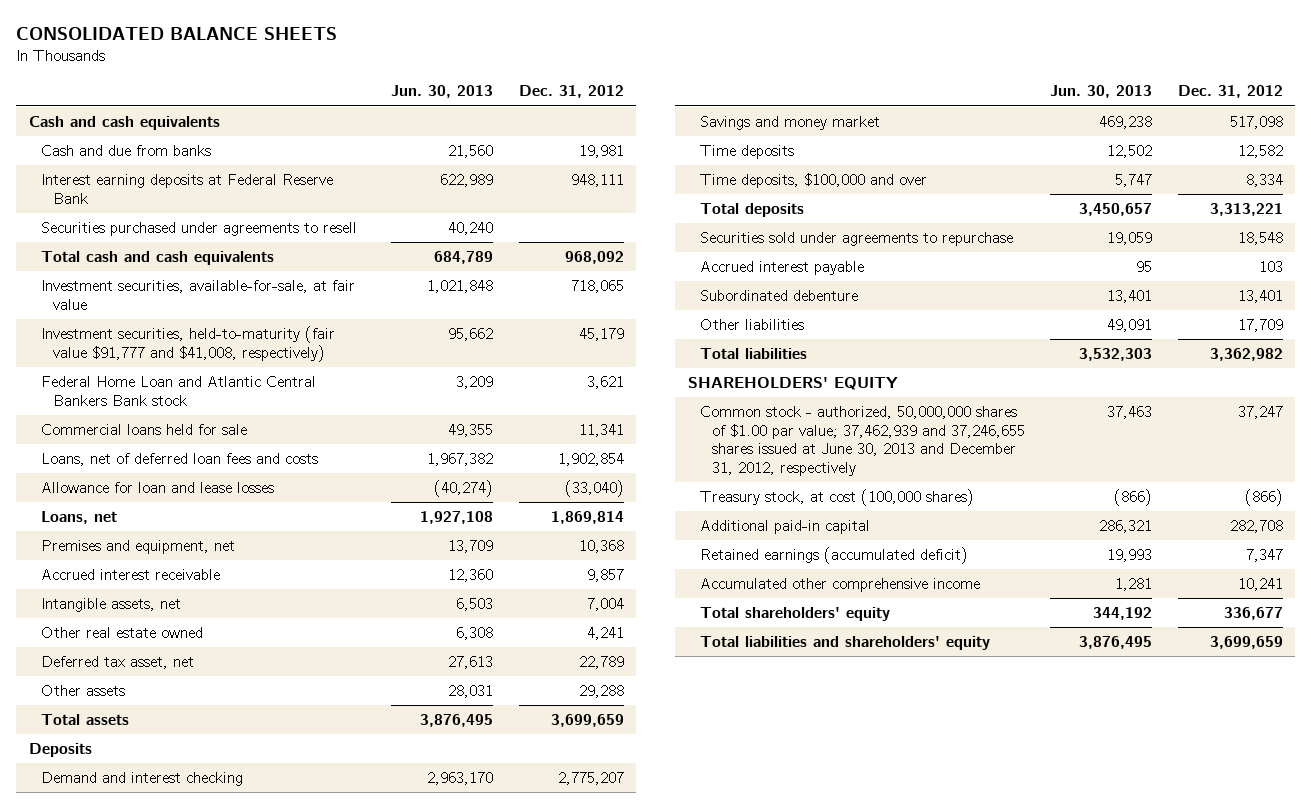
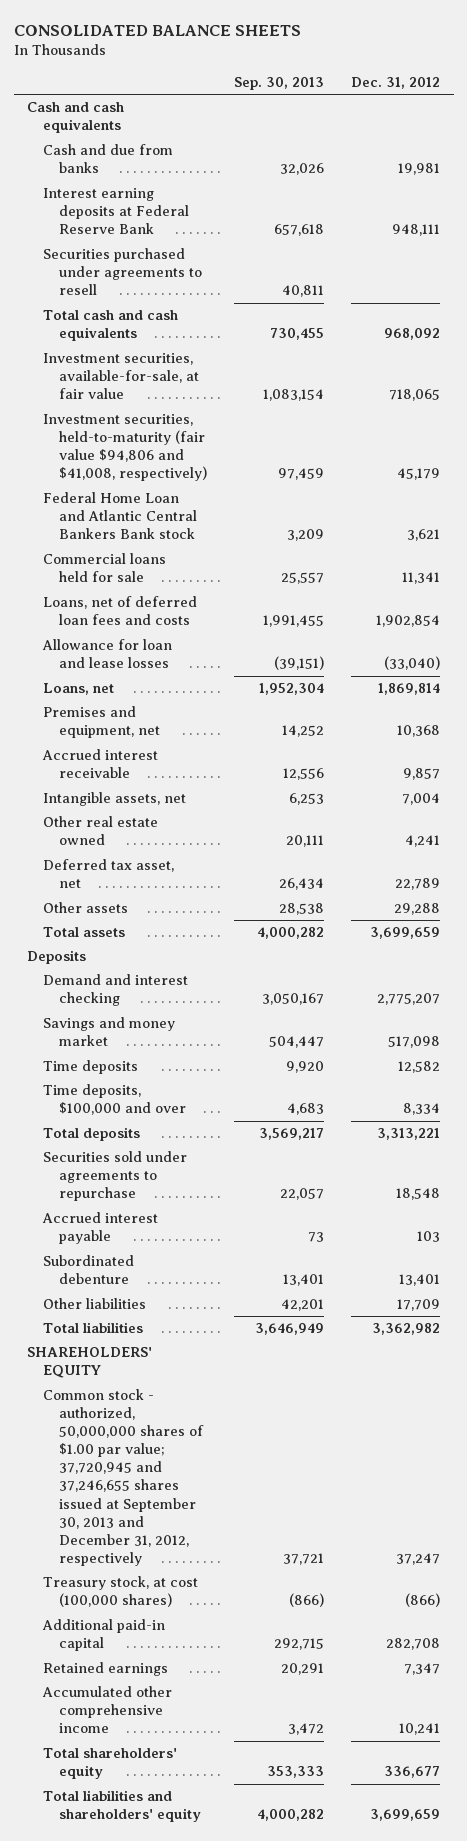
- | Jun. 30, 2013 | Dec. 31, 2012
+ | Sep. 30, 2013 | Dec. 31, 2012
- Investment securities, held-to-maturity (fair value $91,777 and $41,008, respectively) | 95,662 | 45,179
+ Investment securities, held-to-maturity (fair value $94,806 and $41,008, respectively) | 97,459 | 45,179
- Common stock - authorized, 50,000,000 shares of $1.00 par value; 37,462,939 and 37,246,655 shares issued at June 30, 2013 and December 31, 2012, respectively | 37,463 | 37,247
+ Common stock - authorized, 50,000,000 shares of $1.00 par value; 37,720,945 and 37,246,655 shares issued at September 30, 2013 and December 31, 2012, respectively | 37,721 | 37,247
- Retained earnings (accumulated deficit) | 19,993 | 7,347
+ Retained earnings | 20,291 | 7,347

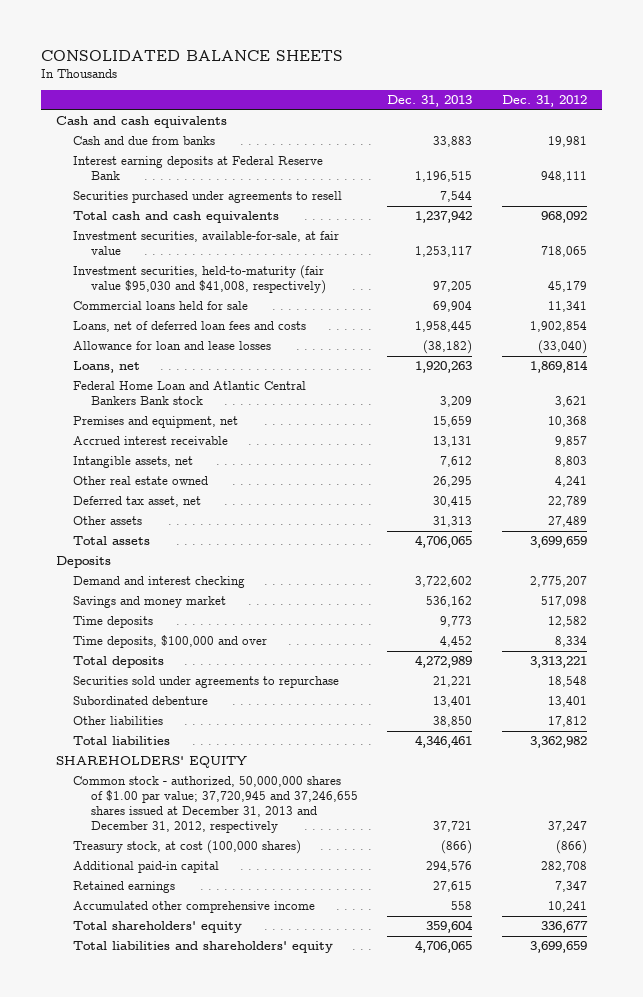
- | Sep. 30, 2013 | Dec. 31, 2012
+ | Dec. 31, 2013 | Dec. 31, 2012
- Investment securities, held-to-maturity (fair value $94,806 and $41,008, respectively) | 97,459 | 45,179
+ Investment securities, held-to-maturity (fair value $95,030 and $41,008, respectively) | 97,205 | 45,179
moved down: Federal Home Loan and Atlantic Central Bankers Bank stock | 3,209 | 3,621
- Intangible assets, net | 6,253 | 7,004
+ Intangible assets, net | 7,612 | 8,803
- Other assets | 28,538 | 29,288
+ Other assets | 31,313 | 27,489
- Accrued interest payable | 73 | 103
- Other liabilities | 42,201 | 17,709
+ Other liabilities | 38,850 | 17,812
- Common stock - authorized, 50,000,000 shares of $1.00 par value; 37,720,945 and 37,246,655 shares issued at September 30, 2013 and December 31, 2012, respectively | 37,721 | 37,247
+ Common stock - authorized, 50,000,000 shares of $1.00 par value; 37,720,945 and 37,246,655 shares issued at December 31, 2013 and December 31, 2012, respectively | 37,721 | 37,247

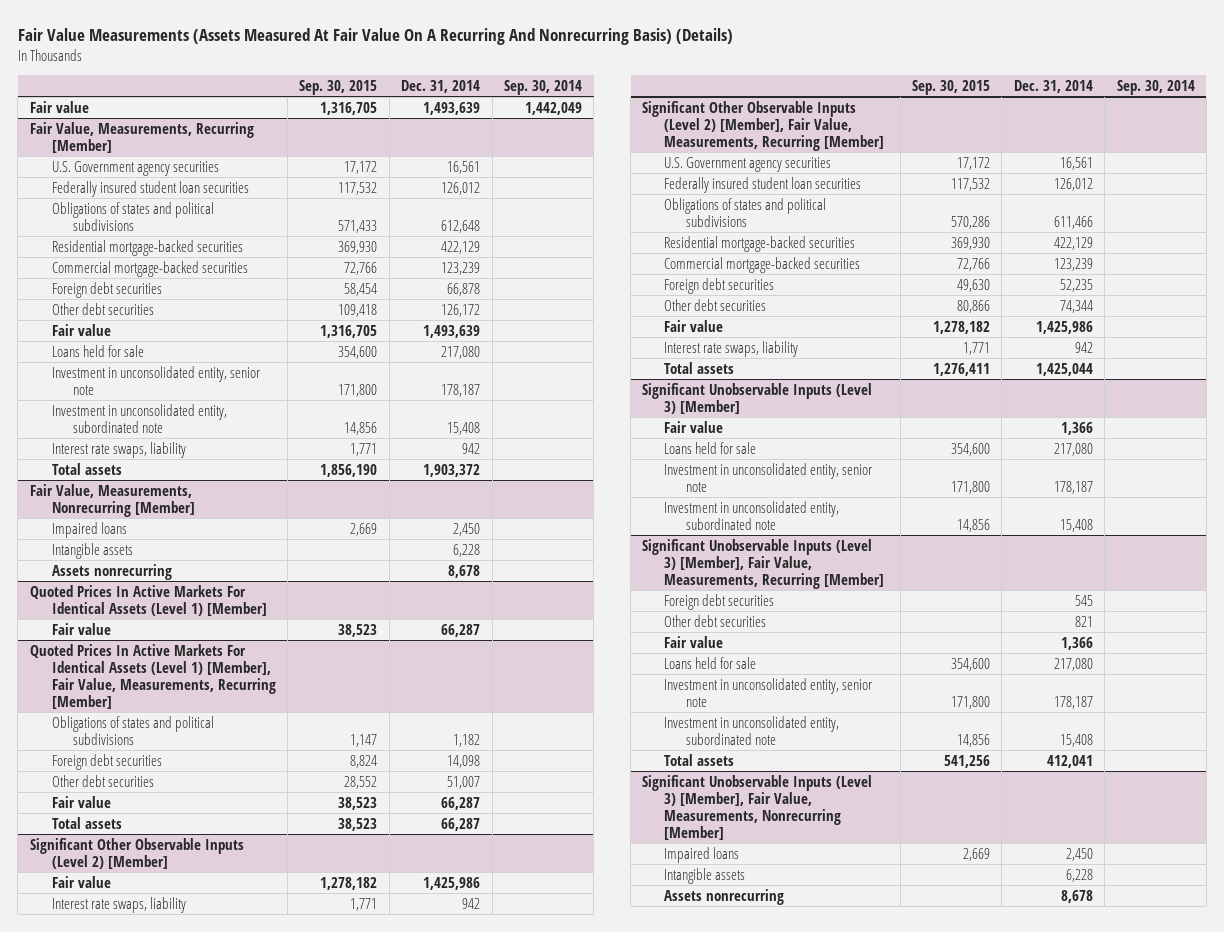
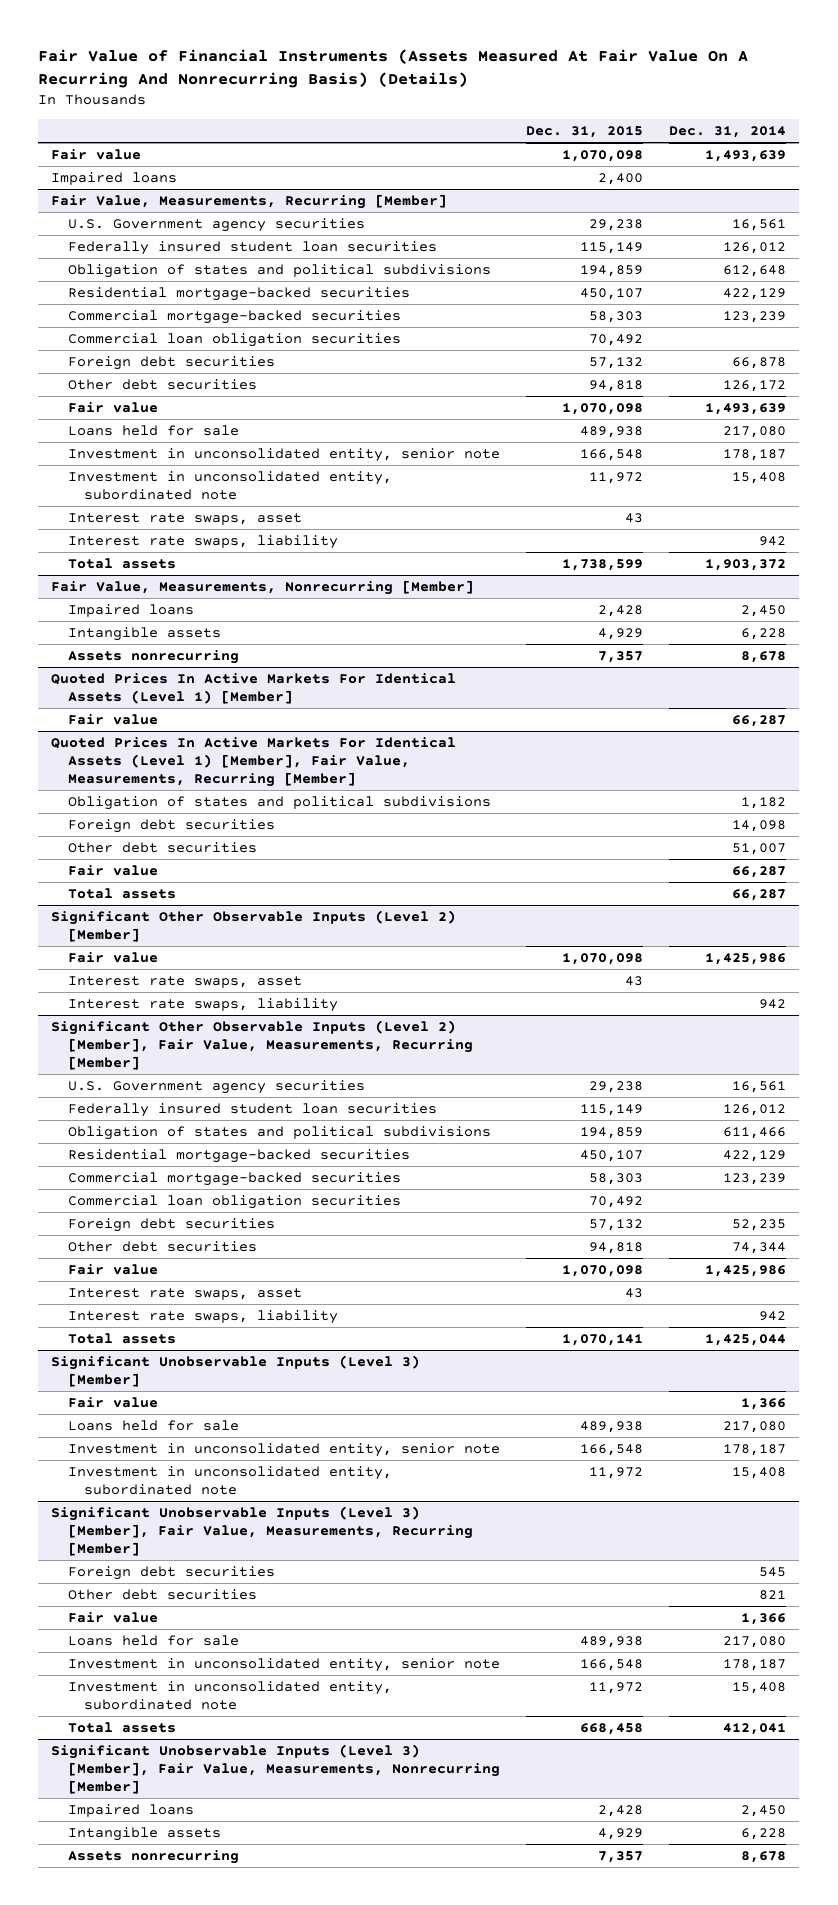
- Fair Value Measurements (Assets Measured At Fair Value On A Recurring And Nonrecurring Basis) (Details)
+ Fair Value of Financial Instruments (Assets Measured At Fair Value On A Recurring And Nonrecurring Basis) (Details)
- | Sep. 30, 2015 | Dec. 31, 2014 | Sep. 30, 2014
+ | Dec. 31, 2015 | Dec. 31, 2014
+ Impaired loans | 2,400 |
@ Fair Value, Measurements, Recurring [Member]
- Obligations of states and political subdivisions | 571,433 | 612,648 |
+ Obligation of states and political subdivisions | 194,859 | 612,648
+ Commercial loan obligation securities | 70,492 |
+ Interest rate swaps, asset | 43 |
@ Quoted Prices In Active Markets For Identical Assets (Level 1) [Member], Fair Value, Measurements, Recurring [Member]
- Obligations of states and political subdivisions | 1,147 | 1,182 |
+ Obligation of states and political subdivisions | | 1,182
@ Significant Other Observable Inputs (Level 2) [Member]
+ Interest rate swaps, asset | 43 |
@ Significant Other Observable Inputs (Level 2) [Member], Fair Value, Measurements, Recurring [Member]
- Obligations of states and political subdivisions | 570,286 | 611,466 |
+ Obligation of states and political subdivisions | 194,859 | 611,466
+ Commercial loan obligation securities | 70,492 |
+ Interest rate swaps, asset | 43 |

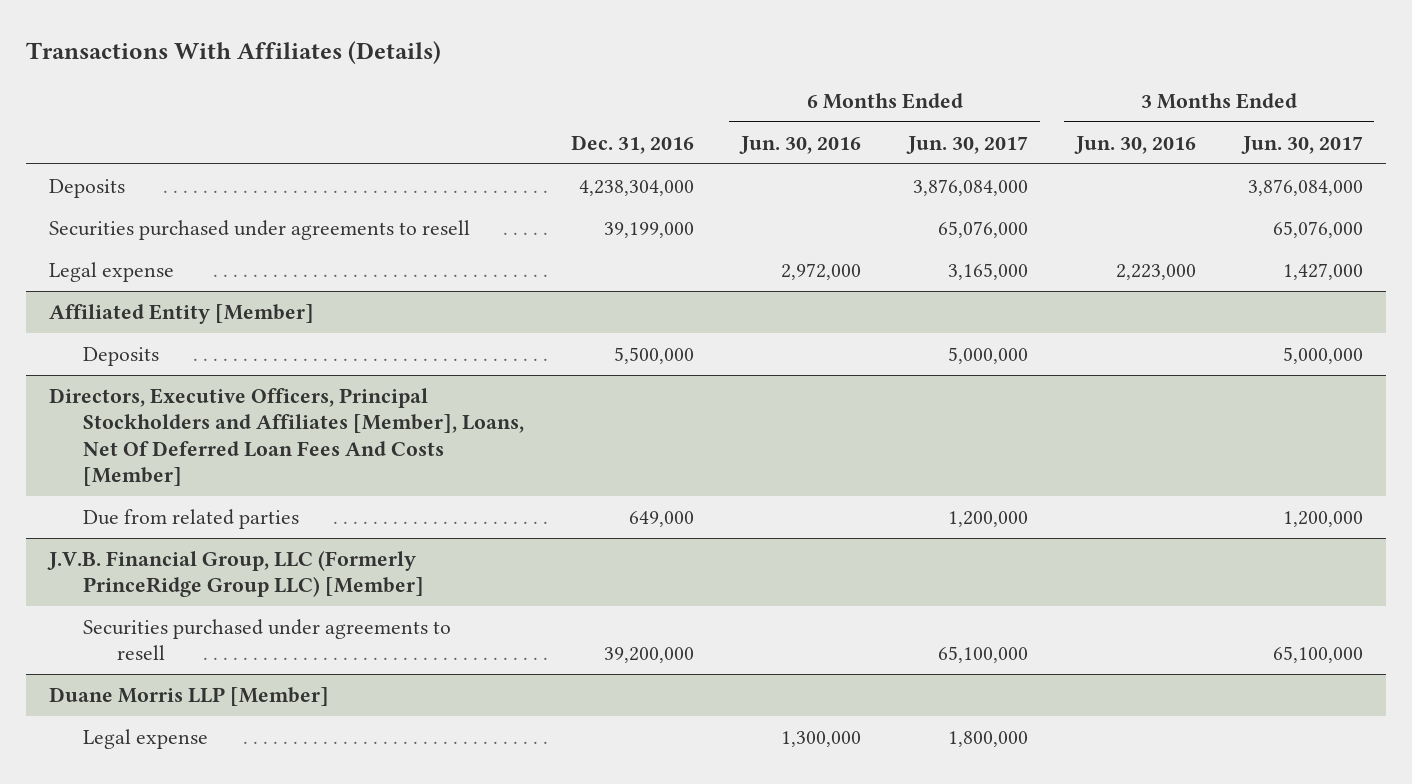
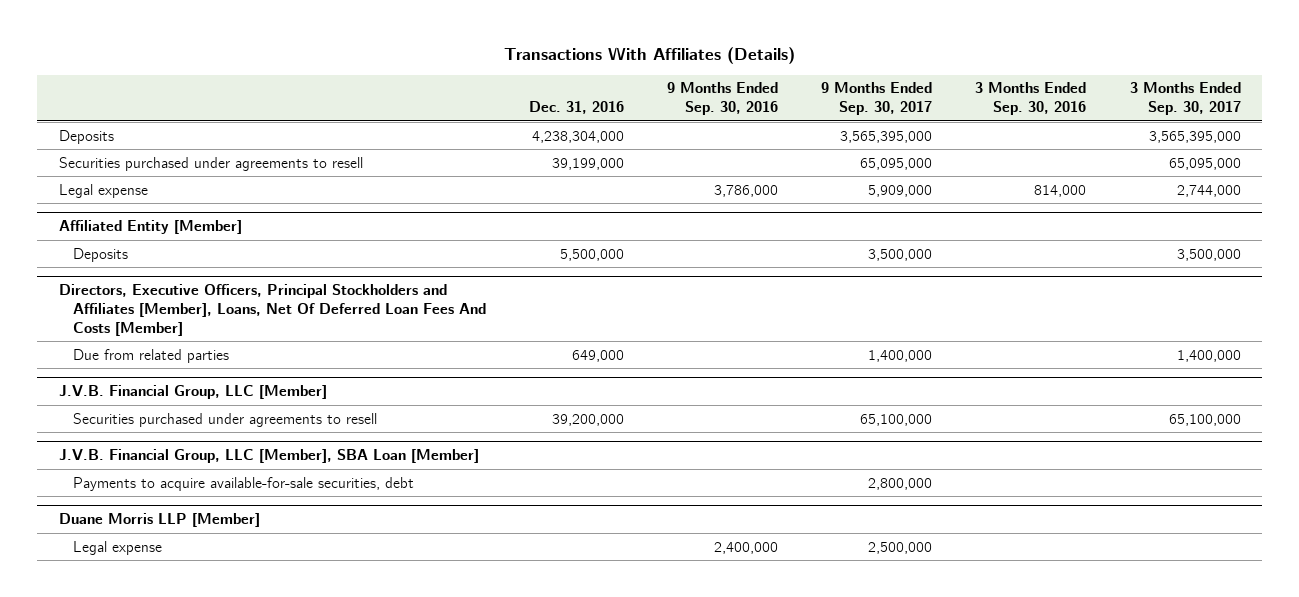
- | Dec. 31, 2016 | 6 Months Ended Jun. 30, 2016 | 6 Months Ended Jun. 30, 2017 | 3 Months Ended Jun. 30, 2016 | 3 Months Ended Jun. 30, 2017
+ | Dec. 31, 2016 | 9 Months Ended Sep. 30, 2016 | 9 Months Ended Sep. 30, 2017 | 3 Months Ended Sep. 30, 2016 | 3 Months Ended Sep. 30, 2017
- J.V.B. Financial Group, LLC (Formerly PrinceRidge Group LLC) [Member]
+ J.V.B. Financial Group, LLC [Member]
+ J.V.B. Financial Group, LLC [Member], SBA Loan [Member]
+ Payments to acquire available-for-sale securities, debt | | | 2,800,000 | |

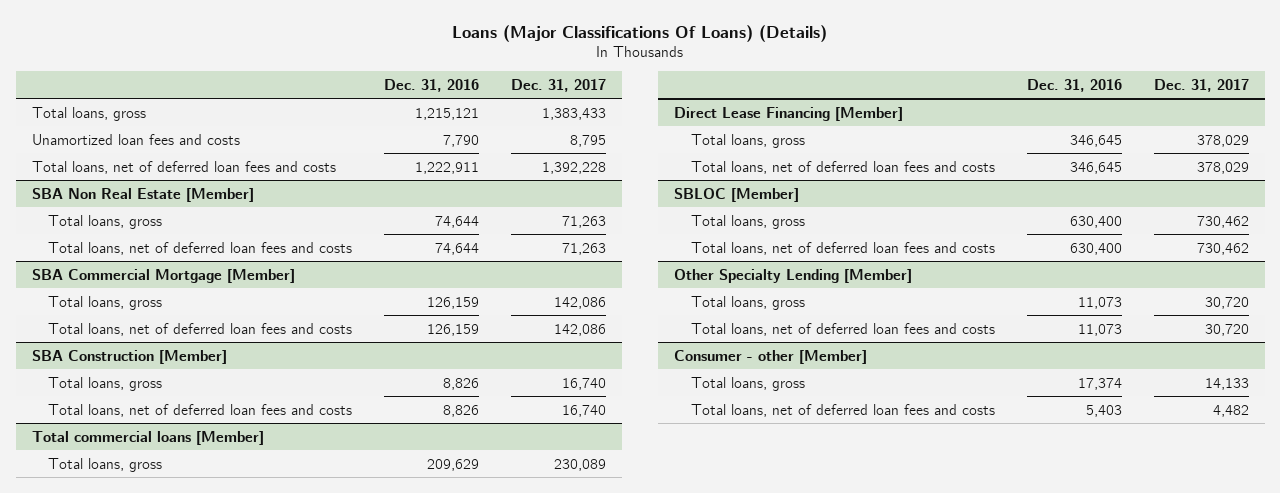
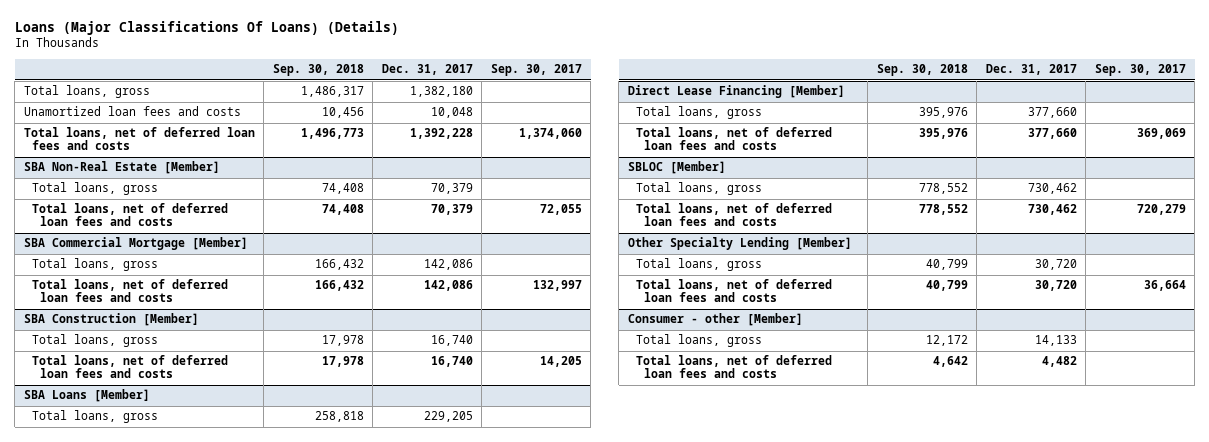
- | Dec. 31, 2016 | Dec. 31, 2017
+ | Sep. 30, 2018 | Dec. 31, 2017 | Sep. 30, 2017
- Total loans, gross | 1,215,121 | 1,383,433
- Unamortized loan fees and costs | 7,790 | 8,795
+ Total loans, gross | 1,486,317 | 1,382,180 |
+ Unamortized loan fees and costs | 10,456 | 10,048 |
- SBA Non Real Estate [Member]
- Total loans, gross | 74,644 | 71,263
- Total loans, net of deferred loan fees and costs | 74,644 | 71,263
+ SBA Non-Real Estate [Member]
+ Total loans, gross | 74,408 | 70,379 |
+ Total loans, net of deferred loan fees and costs | 74,408 | 70,379 | 72,055
- Total commercial loans [Member]
- Total loans, gross | 209,629 | 230,089
+ SBA Loans [Member]
+ Total loans, gross | 258,818 | 229,205 |
@ Direct Lease Financing [Member]
- Total loans, gross | 346,645 | 378,029
- Total loans, net of deferred loan fees and costs | 346,645 | 378,029
+ Total loans, gross | 395,976 | 377,660 |
+ Total loans, net of deferred loan fees and costs | 395,976 | 377,660 | 369,069

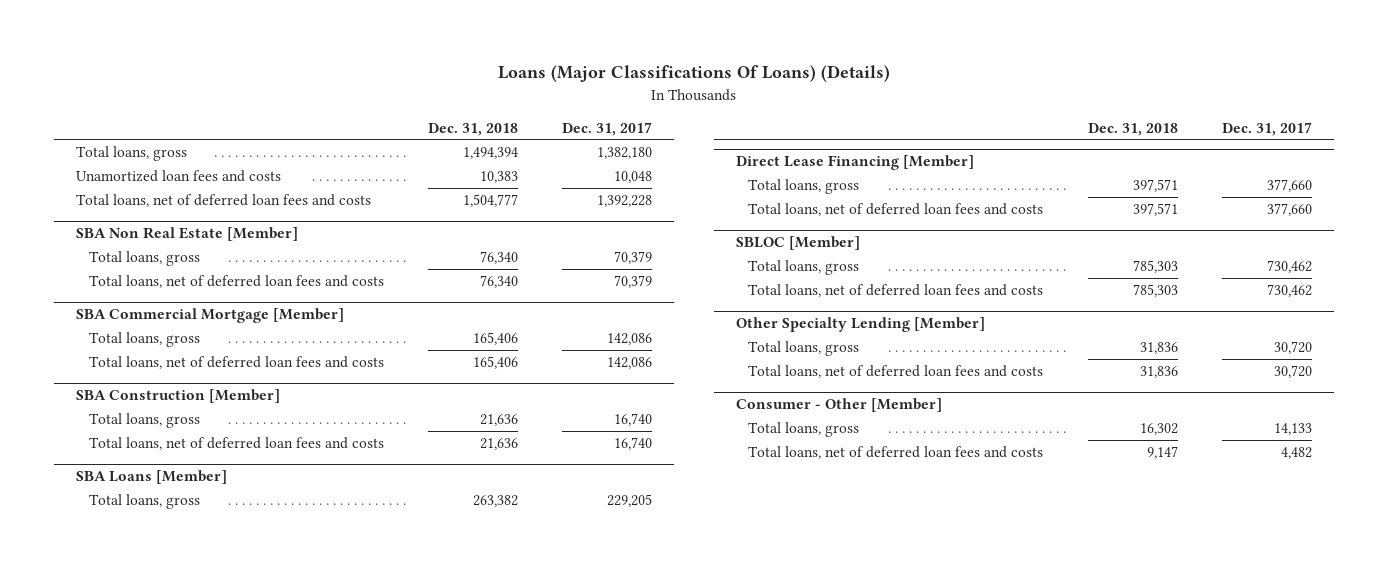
- | Sep. 30, 2018 | Dec. 31, 2017 | Sep. 30, 2017
+ | Dec. 31, 2018 | Dec. 31, 2017
- SBA Non-Real Estate [Member]
+ SBA Non Real Estate [Member]
- Consumer - other [Member]
+ Consumer - Other [Member]

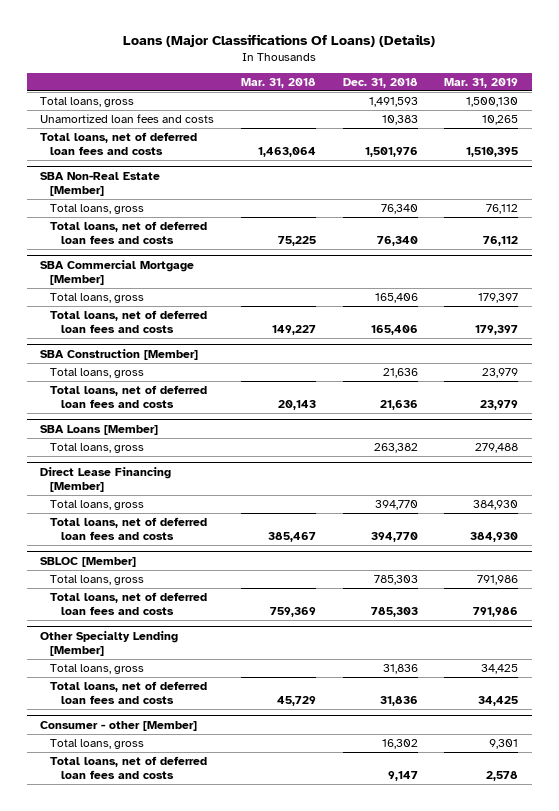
- | Dec. 31, 2018 | Dec. 31, 2017
+ | Mar. 31, 2018 | Dec. 31, 2018 | Mar. 31, 2019
- Total loans, gross | 1,494,394 | 1,382,180
+ Total loans, gross | | 1,491,593 | 1,500,130
- Total loans, net of deferred loan fees and costs | 1,504,777 | 1,392,228
- SBA Non Real Estate [Member]
+ Total loans, net of deferred loan fees and costs | 1,463,064 | 1,501,976 | 1,510,395
+ SBA Non-Real Estate [Member]
@ Direct Lease Financing [Member]
- Total loans, gross | 397,571 | 377,660
- Total loans, net of deferred loan fees and costs | 397,571 | 377,660
+ Total loans, gross | | 394,770 | 384,930
+ Total loans, net of deferred loan fees and costs | 385,467 | 394,770 | 384,930
- Consumer - Other [Member]
+ Consumer - other [Member]

